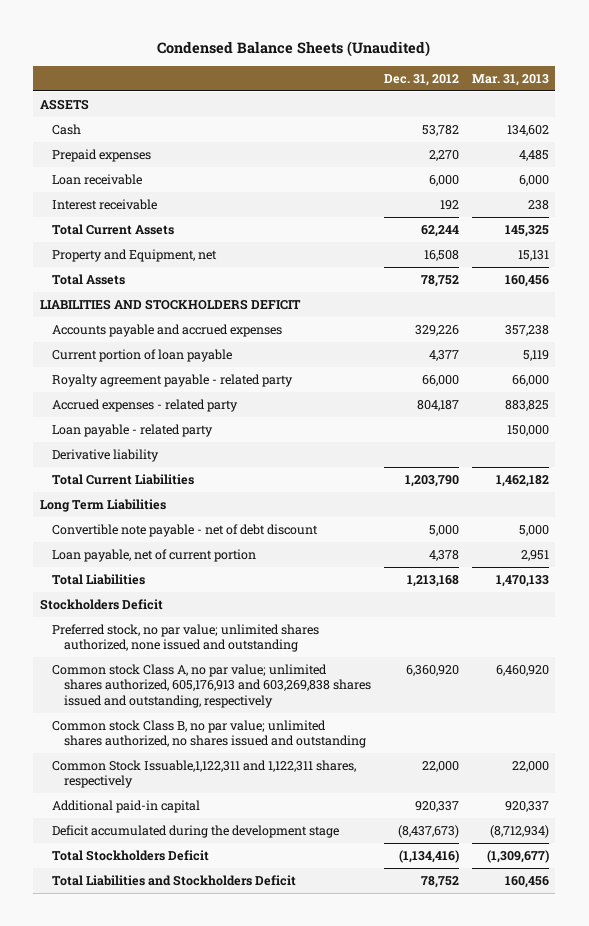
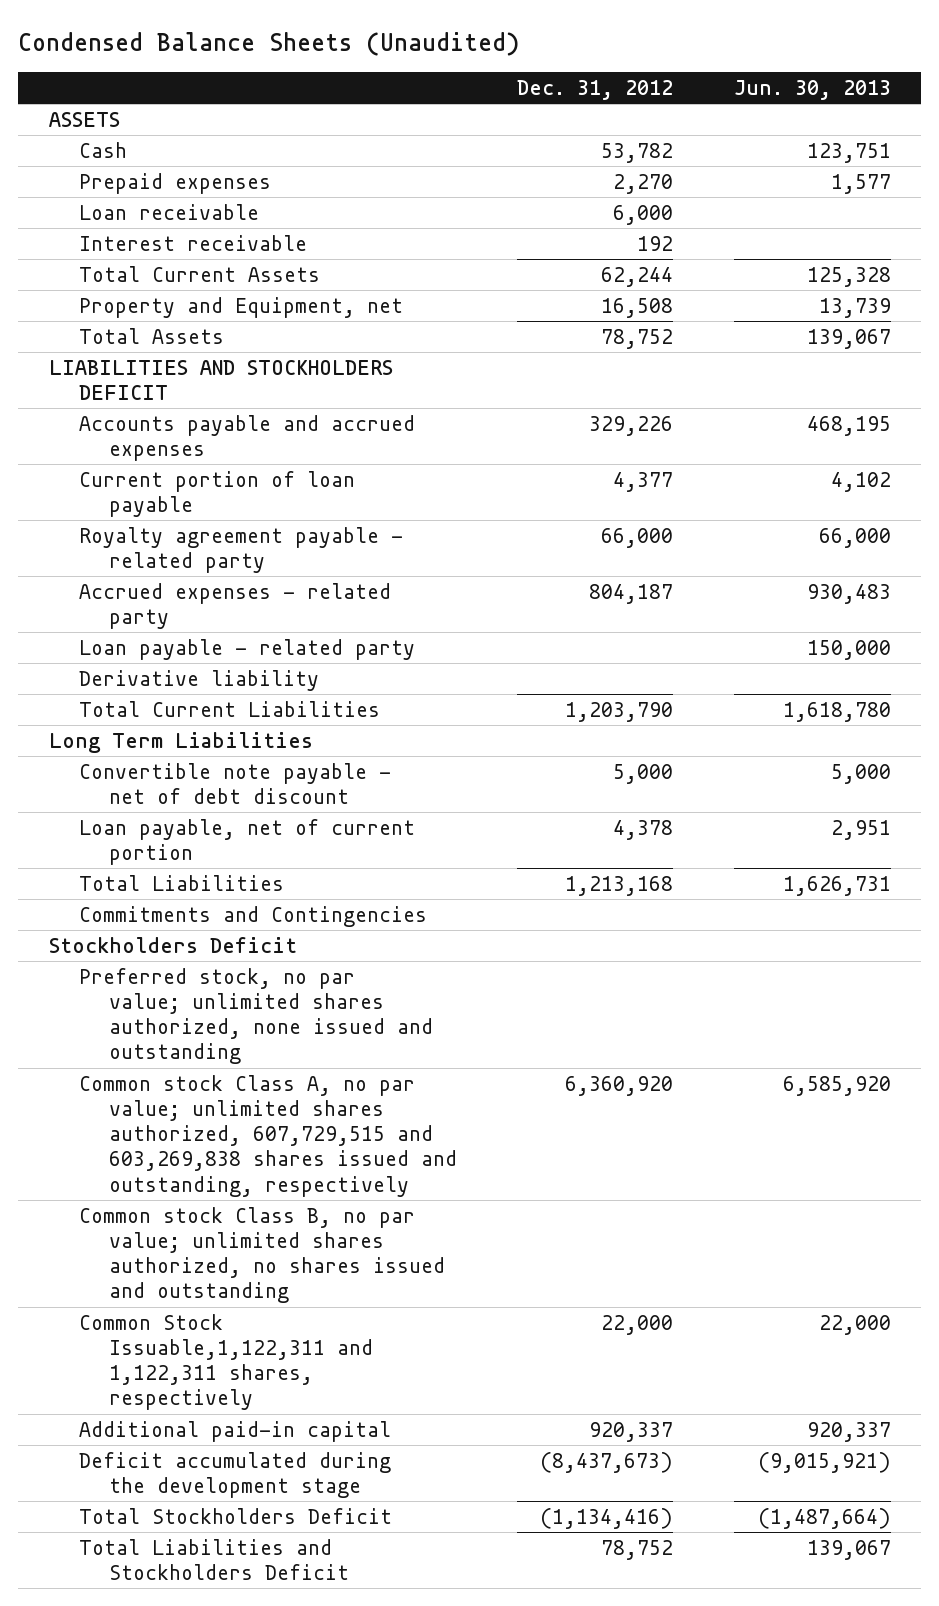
- | Dec. 31, 2012 | Mar. 31, 2013
+ | Dec. 31, 2012 | Jun. 30, 2013
+ Commitments and Contingencies
- Common stock Class A, no par value; unlimited shares authorized, 605,176,913 and 603,269,838 shares issued and outstanding, respectively | 6,360,920 | 6,460,920
+ Common stock Class A, no par value; unlimited shares authorized, 607,729,515 and 603,269,838 shares issued and outstanding, respectively | 6,360,920 | 6,585,920

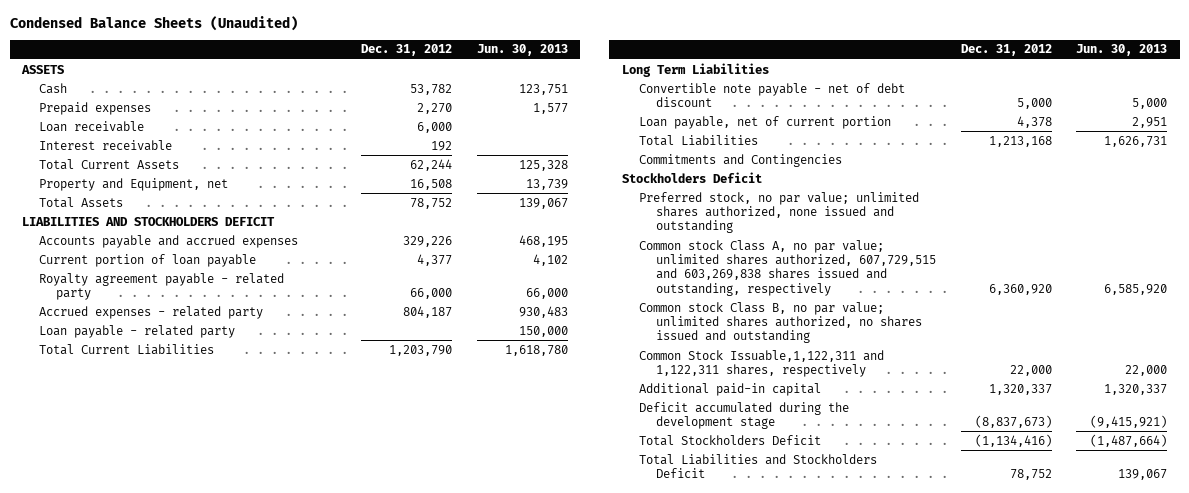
- Derivative liability
- Additional paid-in capital | 920,337 | 920,337
- Deficit accumulated during the development stage | (8,437,673) | (9,015,921)
+ Additional paid-in capital | 1,320,337 | 1,320,337
+ Deficit accumulated during the development stage | (8,837,673) | (9,415,921)

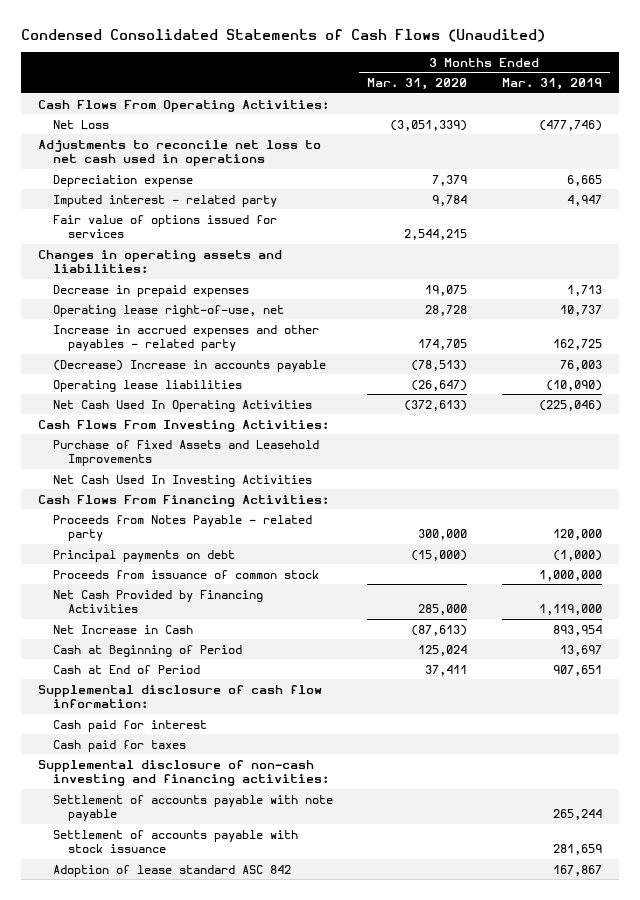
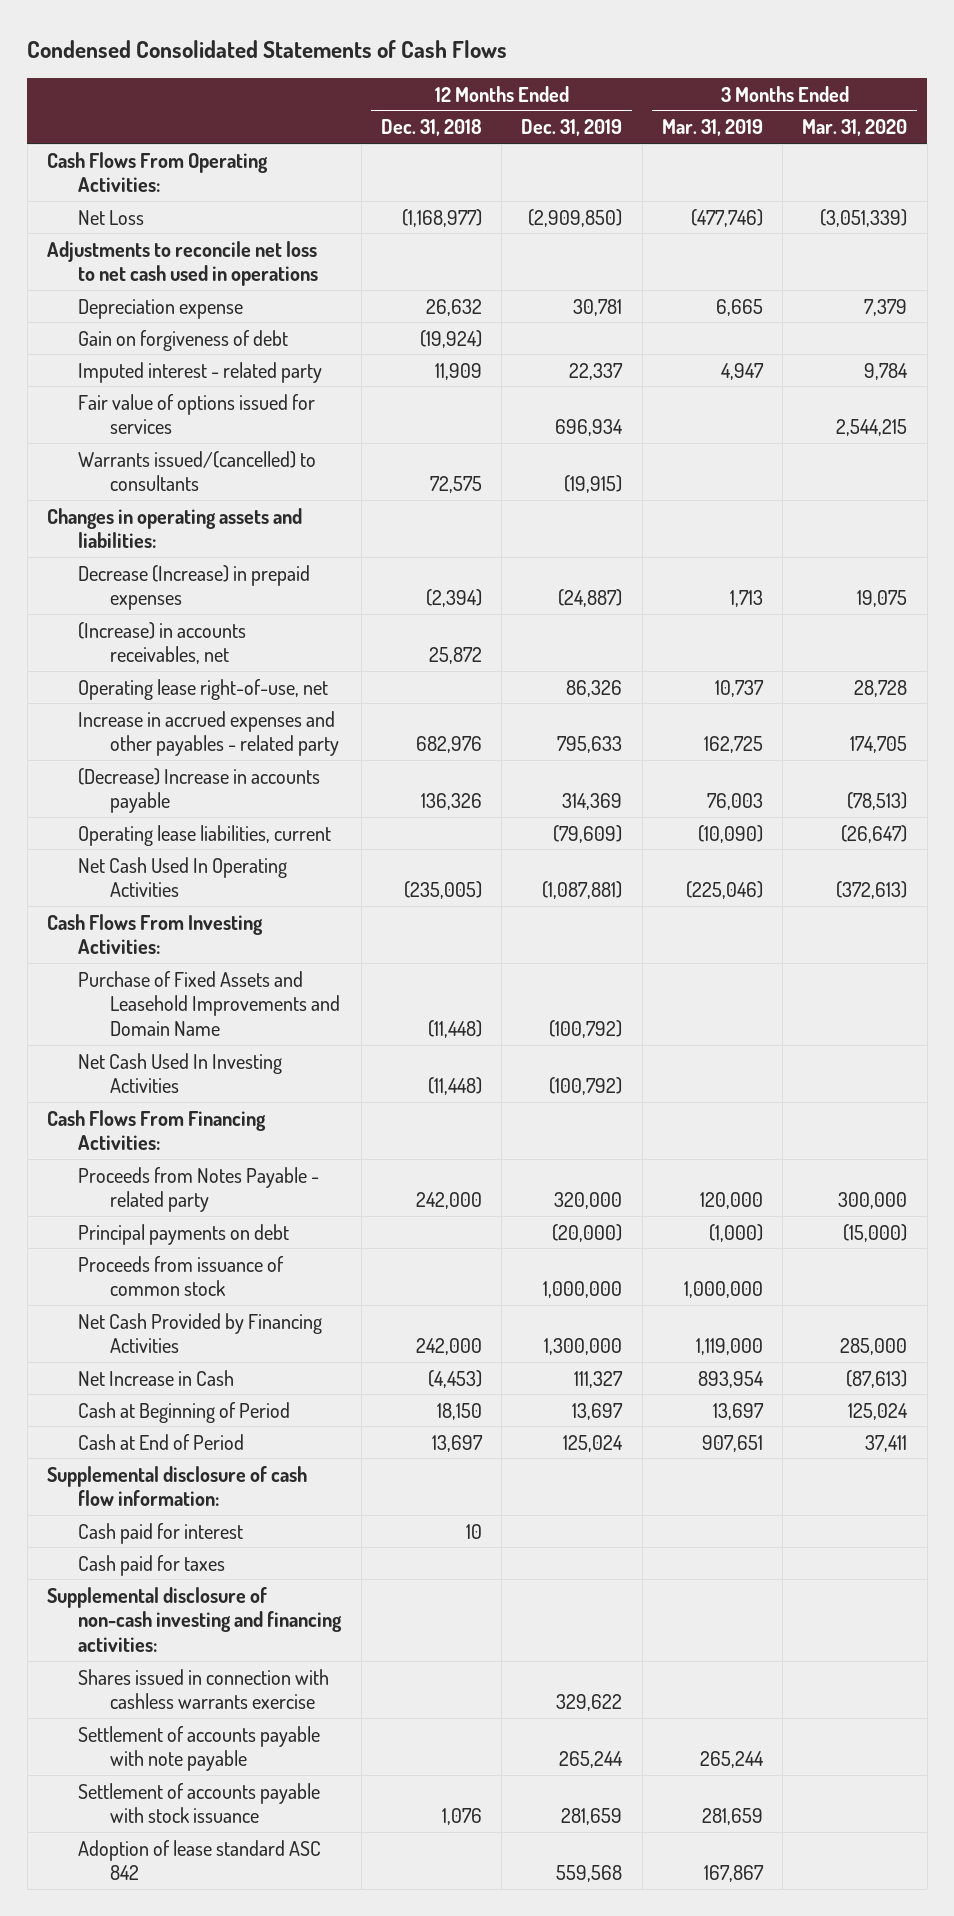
- Condensed Consolidated Statements of Cash Flows (Unaudited)
+ Condensed Consolidated Statements of Cash Flows
- | 3 Months Ended Mar. 31, 2020 | 3 Months Ended Mar. 31, 2019
+ | 12 Months Ended Dec. 31, 2018 | 12 Months Ended Dec. 31, 2019 | 3 Months Ended Mar. 31, 2019 | 3 Months Ended Mar. 31, 2020
+ Gain on forgiveness of debt | (19,924) | | |
+ Warrants issued/(cancelled) to consultants | 72,575 | (19,915) | |
- Decrease in prepaid expenses | 19,075 | 1,713
+ Decrease (Increase) in prepaid expenses | (2,394) | (24,887) | 1,713 | 19,075
+ (Increase) in accounts receivables, net | 25,872 | | |
- Operating lease liabilities | (26,647) | (10,090)
+ Operating lease liabilities, current | | (79,609) | (10,090) | (26,647)
- Purchase of Fixed Assets and Leasehold Improvements
+ Purchase of Fixed Assets and Leasehold Improvements and Domain Name | (11,448) | (100,792) | |
+ Shares issued in connection with cashless warrants exercise | | 329,622 | |

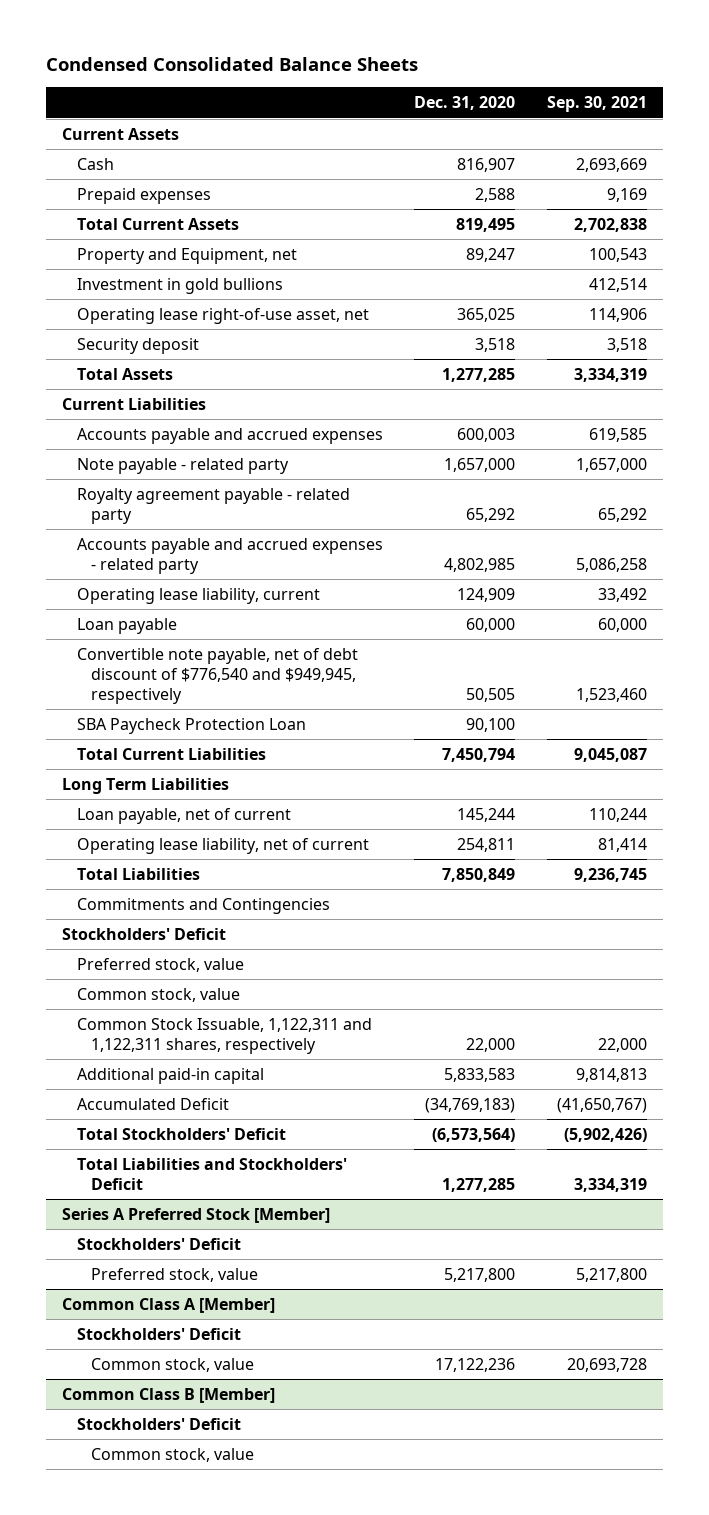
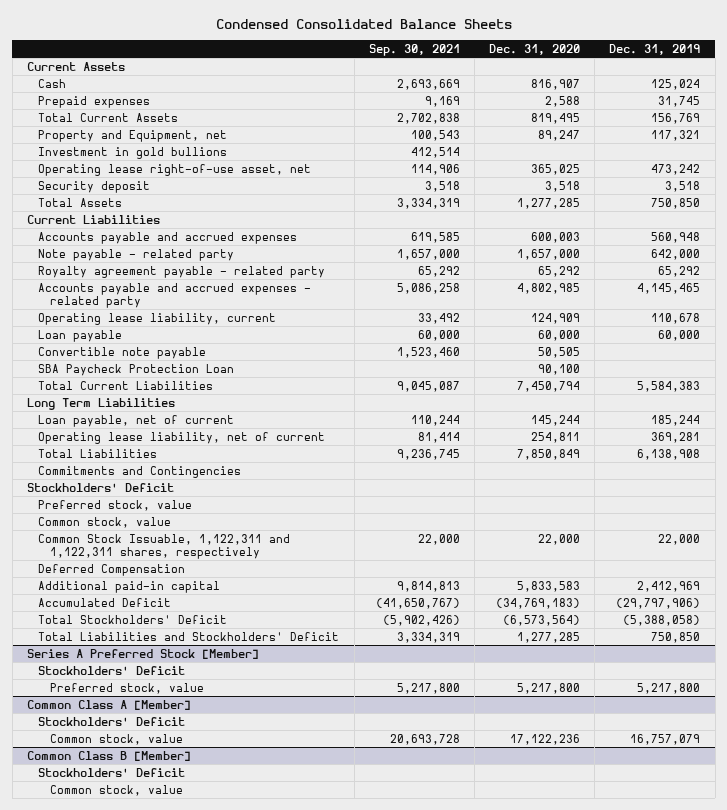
- | Dec. 31, 2020 | Sep. 30, 2021
+ | Sep. 30, 2021 | Dec. 31, 2020 | Dec. 31, 2019
- Convertible note payable, net of debt discount of $776,540 and $949,945, respectively | 50,505 | 1,523,460
+ Convertible note payable | 1,523,460 | 50,505 |
+ Deferred Compensation

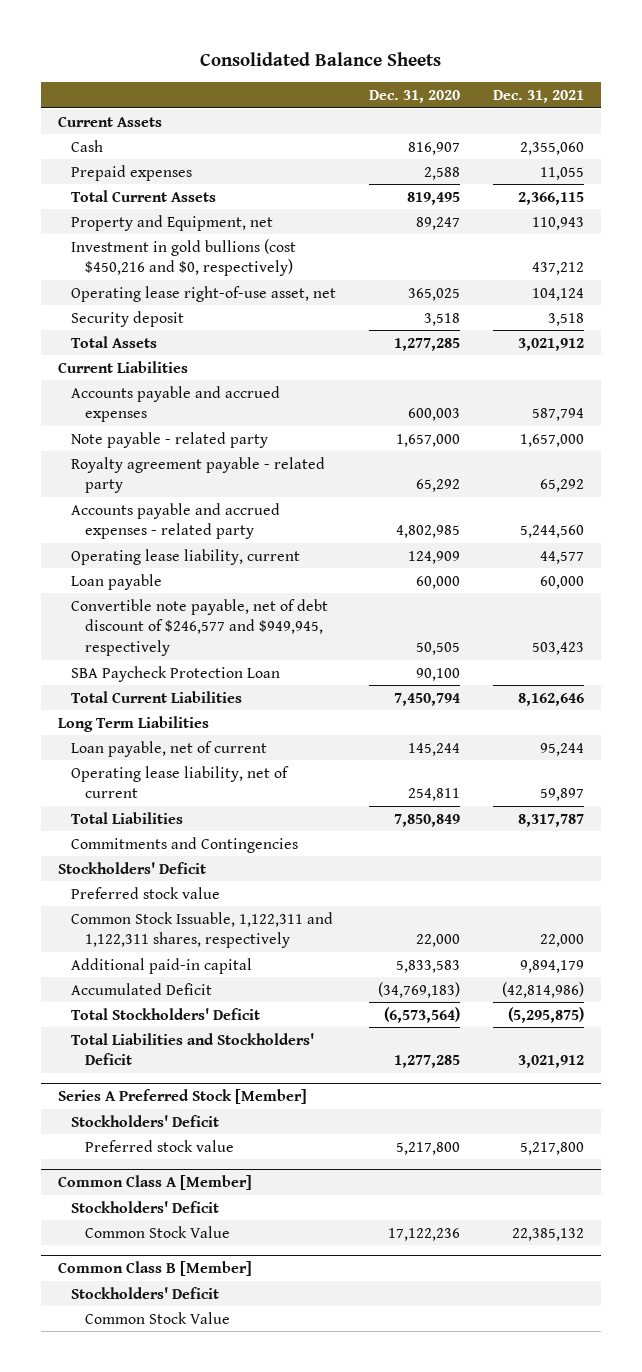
- Condensed Consolidated Balance Sheets
+ Consolidated Balance Sheets
- | Sep. 30, 2021 | Dec. 31, 2020 | Dec. 31, 2019
+ | Dec. 31, 2020 | Dec. 31, 2021
- Investment in gold bullions | 412,514 | |
+ Investment in gold bullions (cost $450,216 and $0, respectively) | | 437,212
- Convertible note payable | 1,523,460 | 50,505 |
+ Convertible note payable, net of debt discount of $246,577 and $949,945, respectively | 50,505 | 503,423
- Preferred stock, value
- Common stock, value
+ Preferred stock value
- Deferred Compensation
@ Series A Preferred Stock [Member]
- Preferred stock, value | 5,217,800 | 5,217,800 | 5,217,800
+ Preferred stock value | 5,217,800 | 5,217,800
@ Common Class A [Member]
- Common stock, value | 20,693,728 | 17,122,236 | 16,757,079
+ Common Stock Value | 17,122,236 | 22,385,132
@ Common Class B [Member]
- Common stock, value
+ Common Stock Value

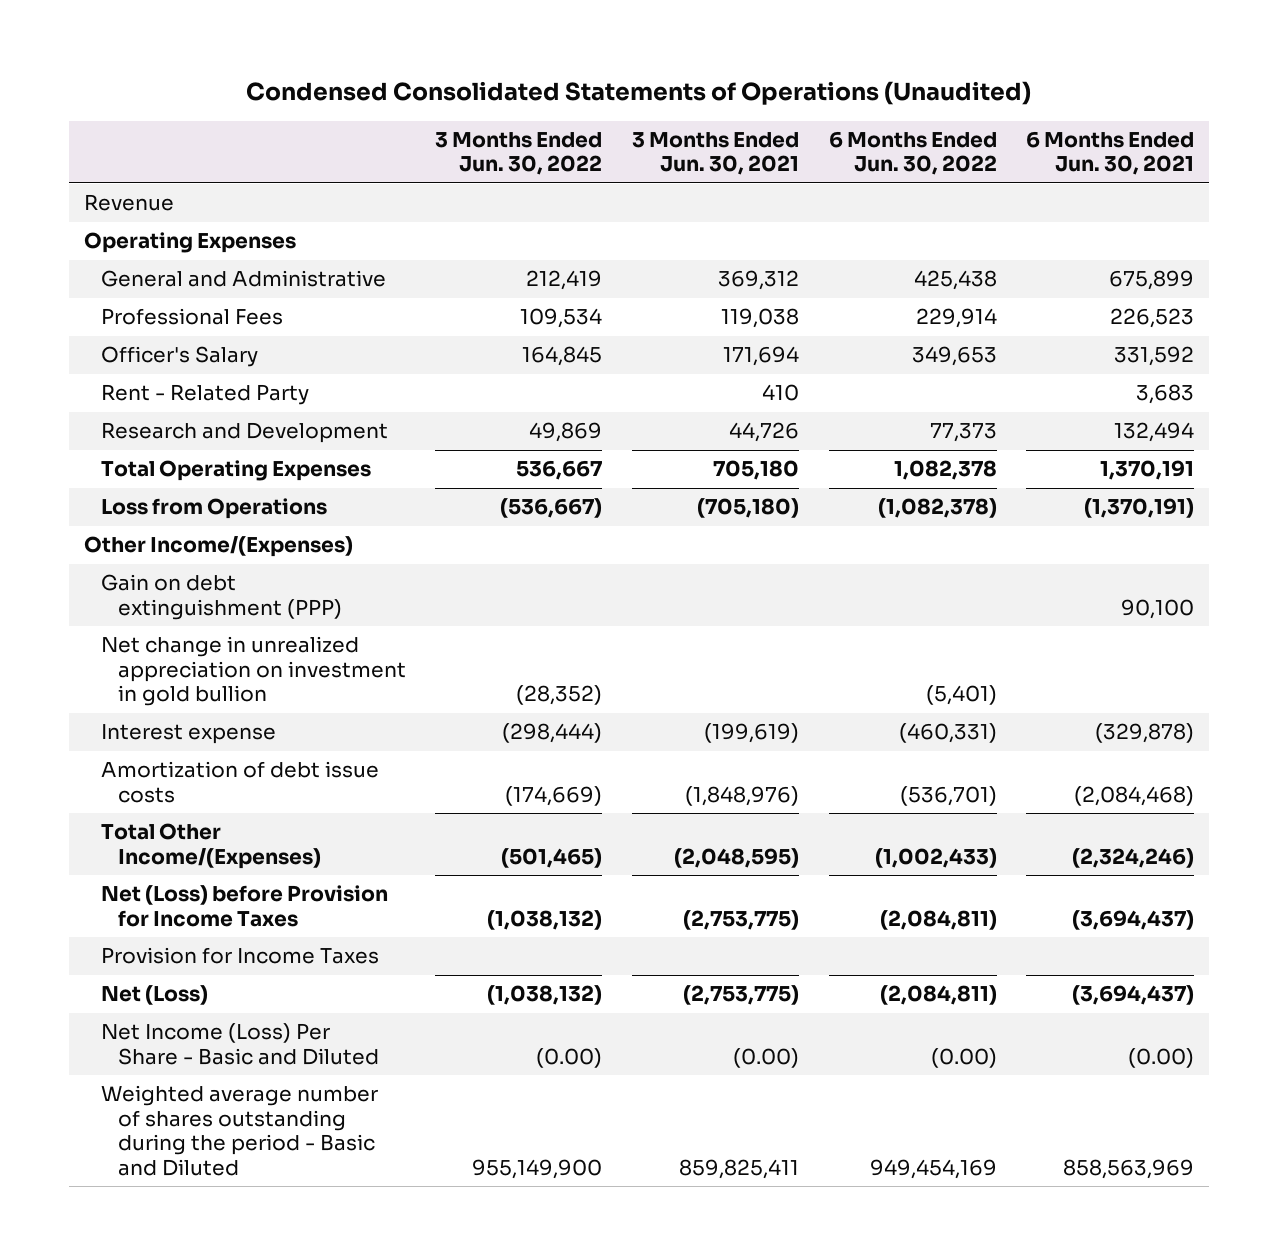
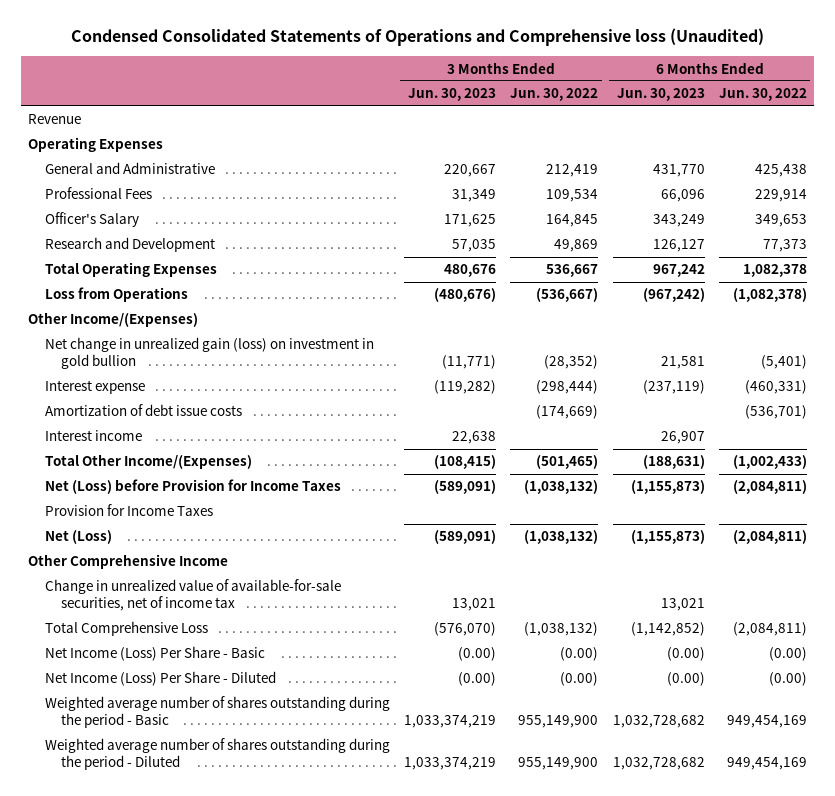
- Condensed Consolidated Statements of Operations (Unaudited)
+ Condensed Consolidated Statements of Operations and Comprehensive loss (Unaudited)
- | 3 Months Ended Jun. 30, 2022 | 3 Months Ended Jun. 30, 2021 | 6 Months Ended Jun. 30, 2022 | 6 Months Ended Jun. 30, 2021
+ | 3 Months Ended Jun. 30, 2023 | 3 Months Ended Jun. 30, 2022 | 6 Months Ended Jun. 30, 2023 | 6 Months Ended Jun. 30, 2022
- Rent - Related Party | | 410 | | 3,683
- Gain on debt extinguishment (PPP) | | | | 90,100
- Net change in unrealized appreciation on investment in gold bullion | (28,352) | | (5,401) |
+ Net change in unrealized gain (loss) on investment in gold bullion | (11,771) | (28,352) | 21,581 | (5,401)
+ Interest income | 22,638 | | 26,907 |
- Net Income (Loss) Per Share - Basic and Diluted | (0.00) | (0.00) | (0.00) | (0.00)
- Weighted average number of shares outstanding during the period - Basic and Diluted | 955,149,900 | 859,825,411 | 949,454,169 | 858,563,969
+ Other Comprehensive Income
+ Change in unrealized value of available-for-sale securities, net of income tax | 13,021 | | 13,021 |
+ Total Comprehensive Loss | (576,070) | (1,038,132) | (1,142,852) | (2,084,811)
+ Net Income (Loss) Per Share - Basic | (0.00) | (0.00) | (0.00) | (0.00)
+ Net Income (Loss) Per Share - Diluted | (0.00) | (0.00) | (0.00) | (0.00)
+ Weighted average number of shares outstanding during the period - Basic | 1,033,374,219 | 955,149,900 | 1,032,728,682 | 949,454,169
+ Weighted average number of shares outstanding during the period - Diluted | 1,033,374,219 | 955,149,900 | 1,032,728,682 | 949,454,169

